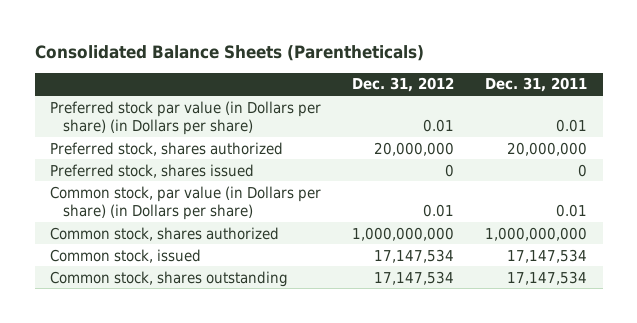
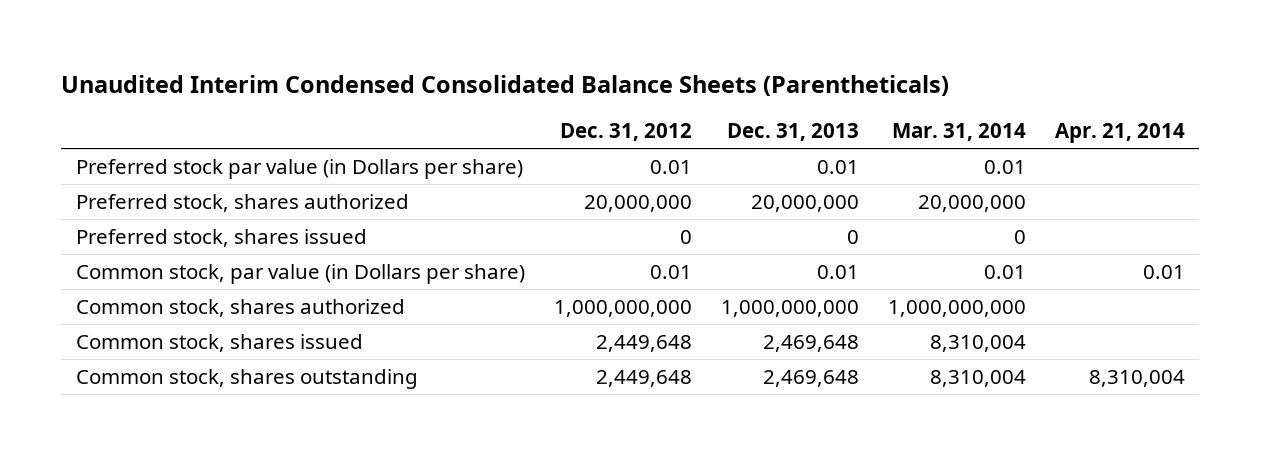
- Consolidated Balance Sheets (Parentheticals)
+ Unaudited Interim Condensed Consolidated Balance Sheets (Parentheticals)
- | Dec. 31, 2012 | Dec. 31, 2011
+ | Dec. 31, 2012 | Dec. 31, 2013 | Mar. 31, 2014 | Apr. 21, 2014
- Preferred stock par value (in Dollars per share) (in Dollars per share) | 0.01 | 0.01
+ Preferred stock par value (in Dollars per share) | 0.01 | 0.01 | 0.01 |
- Common stock, par value (in Dollars per share) (in Dollars per share) | 0.01 | 0.01
+ Common stock, par value (in Dollars per share) | 0.01 | 0.01 | 0.01 | 0.01
- Common stock, issued | 17,147,534 | 17,147,534
- Common stock, shares outstanding | 17,147,534 | 17,147,534
+ Common stock, shares issued | 2,449,648 | 2,469,648 | 8,310,004 |
+ Common stock, shares outstanding | 2,449,648 | 2,469,648 | 8,310,004 | 8,310,004

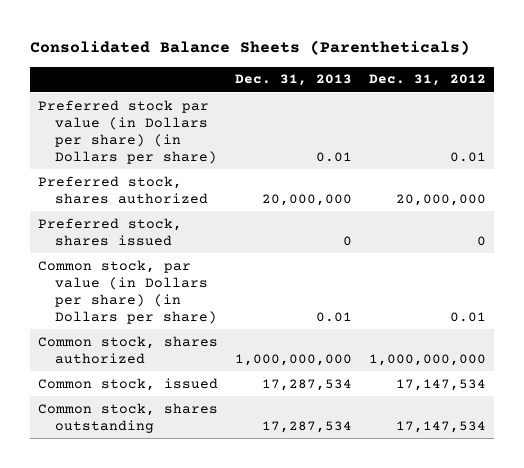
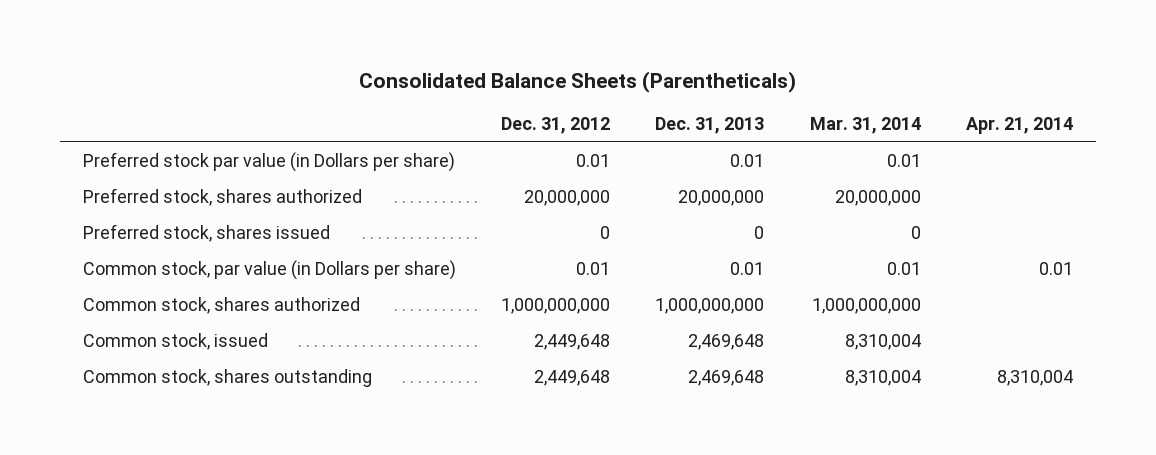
- | Dec. 31, 2013 | Dec. 31, 2012
+ | Dec. 31, 2012 | Dec. 31, 2013 | Mar. 31, 2014 | Apr. 21, 2014
- Preferred stock par value (in Dollars per share) (in Dollars per share) | 0.01 | 0.01
+ Preferred stock par value (in Dollars per share) | 0.01 | 0.01 | 0.01 |
- Common stock, par value (in Dollars per share) (in Dollars per share) | 0.01 | 0.01
+ Common stock, par value (in Dollars per share) | 0.01 | 0.01 | 0.01 | 0.01
- Common stock, issued | 17,287,534 | 17,147,534
- Common stock, shares outstanding | 17,287,534 | 17,147,534
+ Common stock, issued | 2,449,648 | 2,469,648 | 8,310,004 |
+ Common stock, shares outstanding | 2,449,648 | 2,469,648 | 8,310,004 | 8,310,004

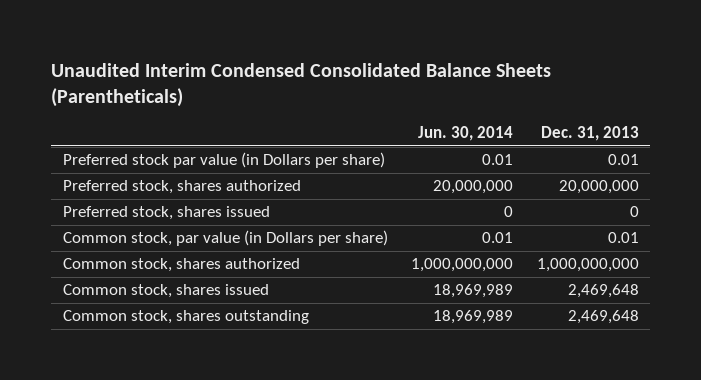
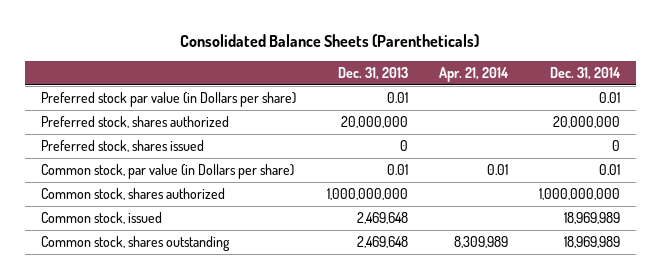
- Unaudited Interim Condensed Consolidated Balance Sheets (Parentheticals)
+ Consolidated Balance Sheets (Parentheticals)
- | Jun. 30, 2014 | Dec. 31, 2013
+ | Dec. 31, 2013 | Apr. 21, 2014 | Dec. 31, 2014
- Common stock, shares issued | 18,969,989 | 2,469,648
+ Common stock, issued | 2,469,648 | | 18,969,989

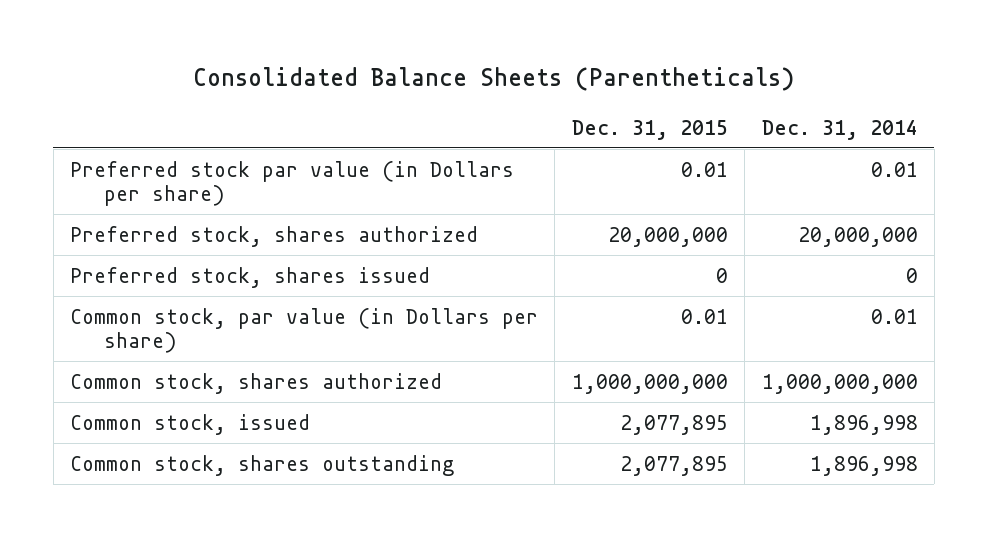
- | Dec. 31, 2013 | Apr. 21, 2014 | Dec. 31, 2014
+ | Dec. 31, 2015 | Dec. 31, 2014
- Common stock, issued | 2,469,648 | | 18,969,989
- Common stock, shares outstanding | 2,469,648 | 8,309,989 | 18,969,989
+ Common stock, issued | 2,077,895 | 1,896,998
+ Common stock, shares outstanding | 2,077,895 | 1,896,998

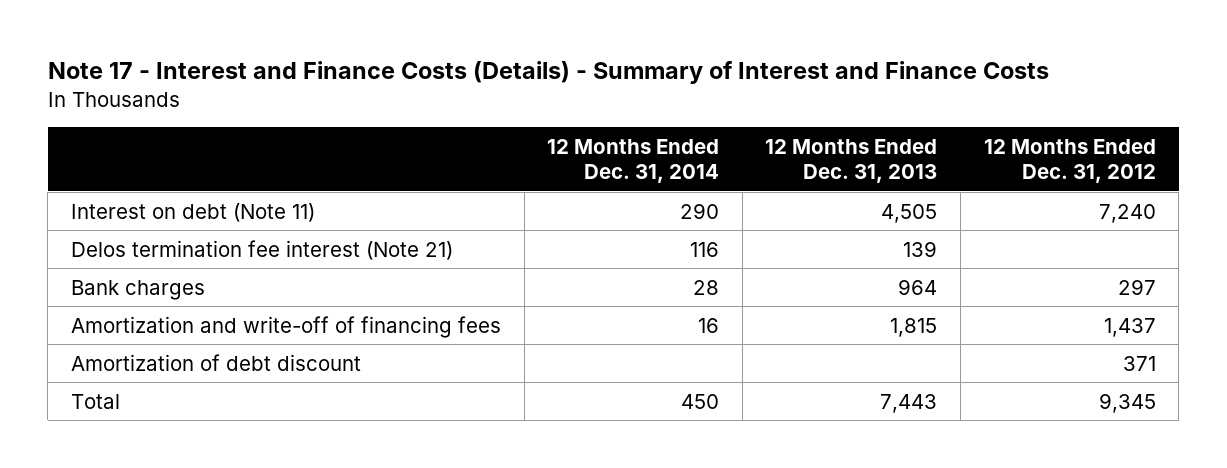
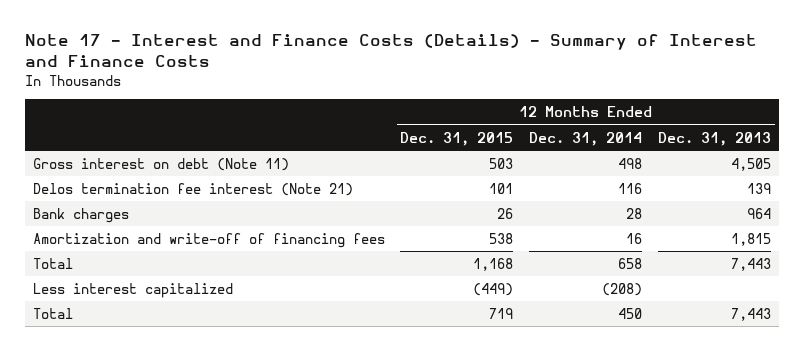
- | 12 Months Ended Dec. 31, 2014 | 12 Months Ended Dec. 31, 2013 | 12 Months Ended Dec. 31, 2012
+ | 12 Months Ended Dec. 31, 2015 | 12 Months Ended Dec. 31, 2014 | 12 Months Ended Dec. 31, 2013
- Interest on debt (Note 11) | 290 | 4,505 | 7,240
+ Gross interest on debt (Note 11) | 503 | 498 | 4,505
- Amortization of debt discount | | | 371
+ Total | 1,168 | 658 | 7,443
+ Less interest capitalized | (449) | (208) |

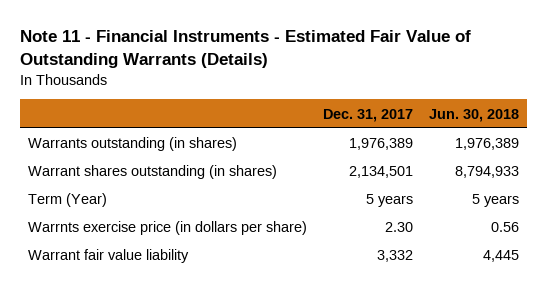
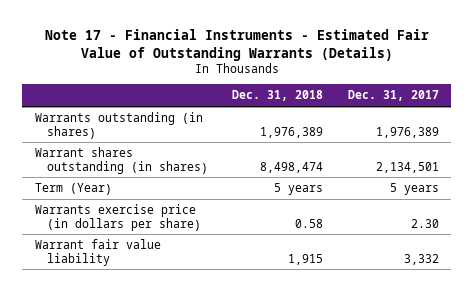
- Note 11 - Financial Instruments - Estimated Fair Value of Outstanding Warrants (Details)
+ Note 17 - Financial Instruments - Estimated Fair Value of Outstanding Warrants (Details)
- | Dec. 31, 2017 | Jun. 30, 2018
+ | Dec. 31, 2018 | Dec. 31, 2017
- Warrnts exercise price (in dollars per share) | 2.30 | 0.56
+ Warrants exercise price (in dollars per share) | 0.58 | 2.30

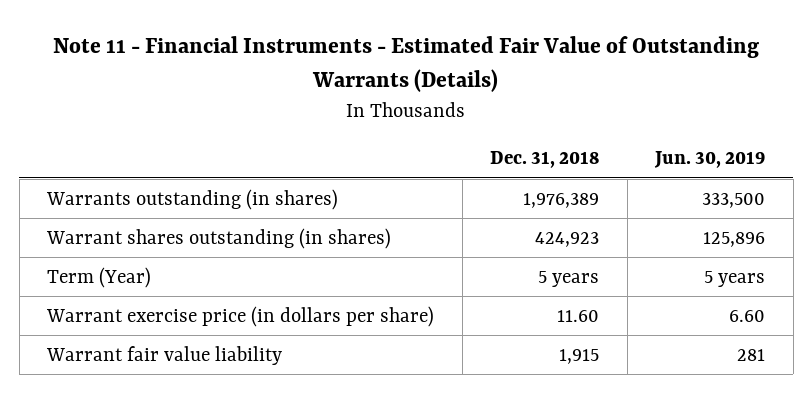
- Note 17 - Financial Instruments - Estimated Fair Value of Outstanding Warrants (Details)
+ Note 11 - Financial Instruments - Estimated Fair Value of Outstanding Warrants (Details)
- | Dec. 31, 2018 | Dec. 31, 2017
+ | Dec. 31, 2018 | Jun. 30, 2019
- Warrant shares outstanding (in shares) | 8,498,474 | 2,134,501
+ Warrant shares outstanding (in shares) | 424,923 | 125,896
- Warrants exercise price (in dollars per share) | 0.58 | 2.30
+ Warrant exercise price (in dollars per share) | 11.60 | 6.60

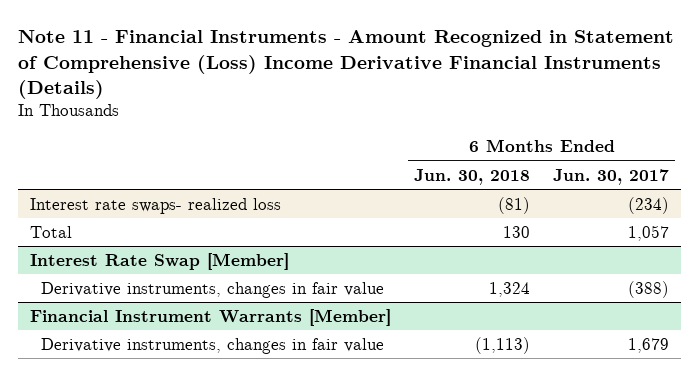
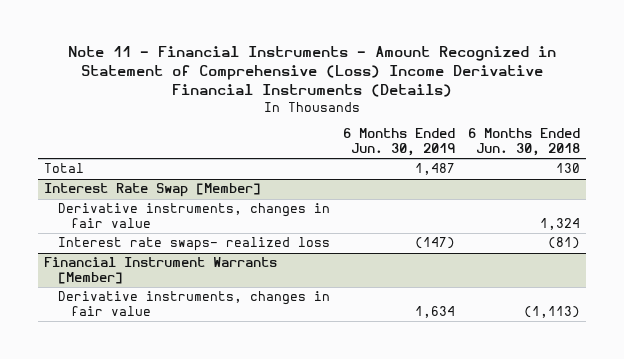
- | 6 Months Ended Jun. 30, 2018 | 6 Months Ended Jun. 30, 2017
+ | 6 Months Ended Jun. 30, 2019 | 6 Months Ended Jun. 30, 2018
- Interest rate swaps- realized loss | (81) | (234)
@ Interest Rate Swap [Member]
+ Interest rate swaps- realized loss | (147) | (81)

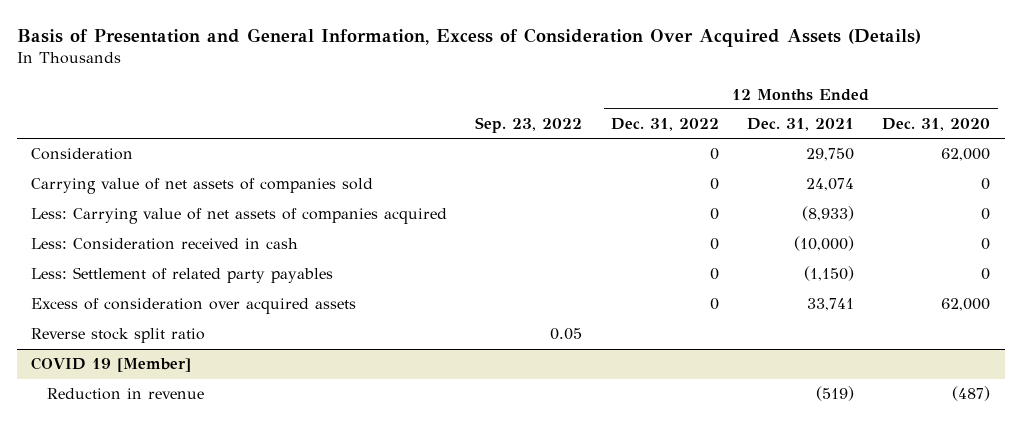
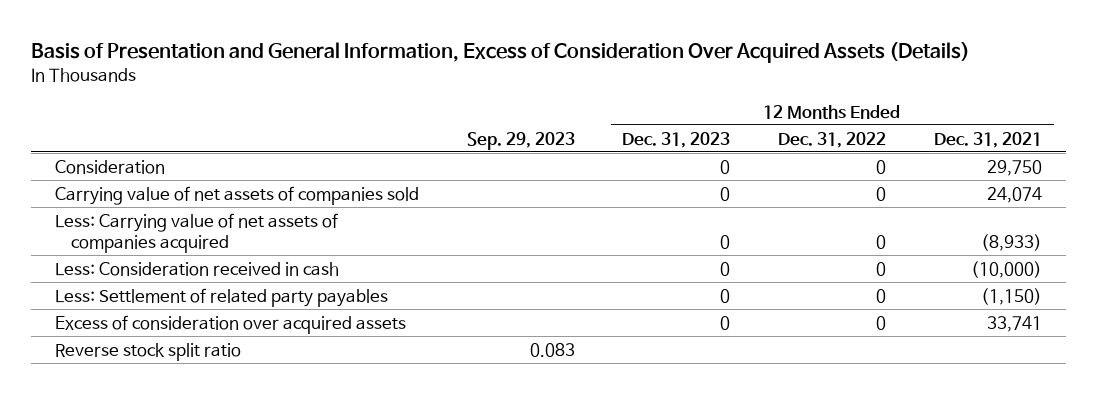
- | Sep. 23, 2022 | 12 Months Ended Dec. 31, 2022 | 12 Months Ended Dec. 31, 2021 | 12 Months Ended Dec. 31, 2020
+ | Sep. 29, 2023 | 12 Months Ended Dec. 31, 2023 | 12 Months Ended Dec. 31, 2022 | 12 Months Ended Dec. 31, 2021
- COVID 19 [Member]
- Reduction in revenue | | | (519) | (487)

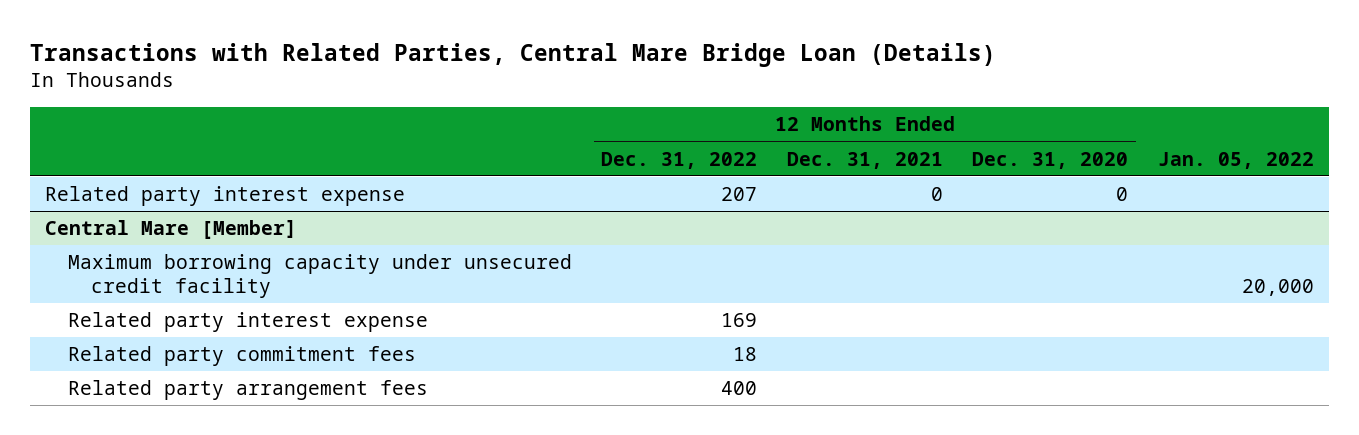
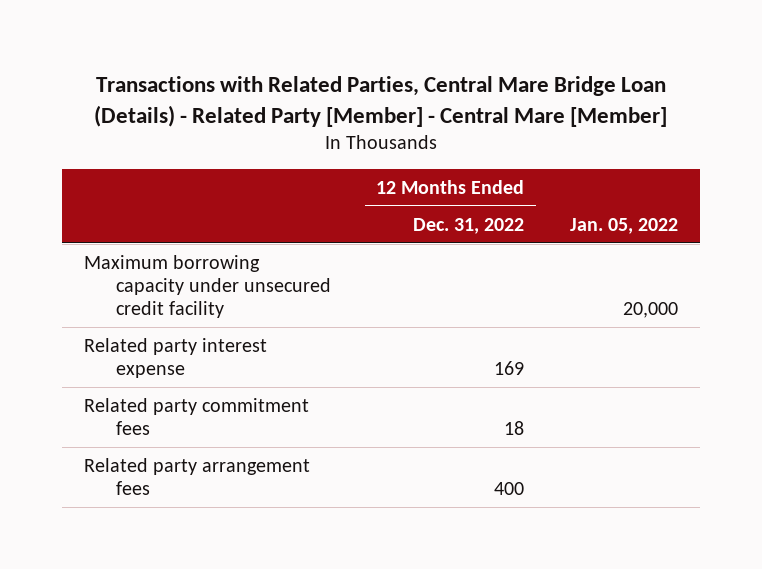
- Transactions with Related Parties, Central Mare Bridge Loan (Details)
+ Transactions with Related Parties, Central Mare Bridge Loan (Details) - Related Party [Member] - Central Mare [Member]
- | 12 Months Ended Dec. 31, 2022 | 12 Months Ended Dec. 31, 2021 | 12 Months Ended Dec. 31, 2020 | Jan. 05, 2022
+ | 12 Months Ended Dec. 31, 2022 | Jan. 05, 2022
- Related party interest expense | 207 | 0 | 0 |
- Central Mare [Member]

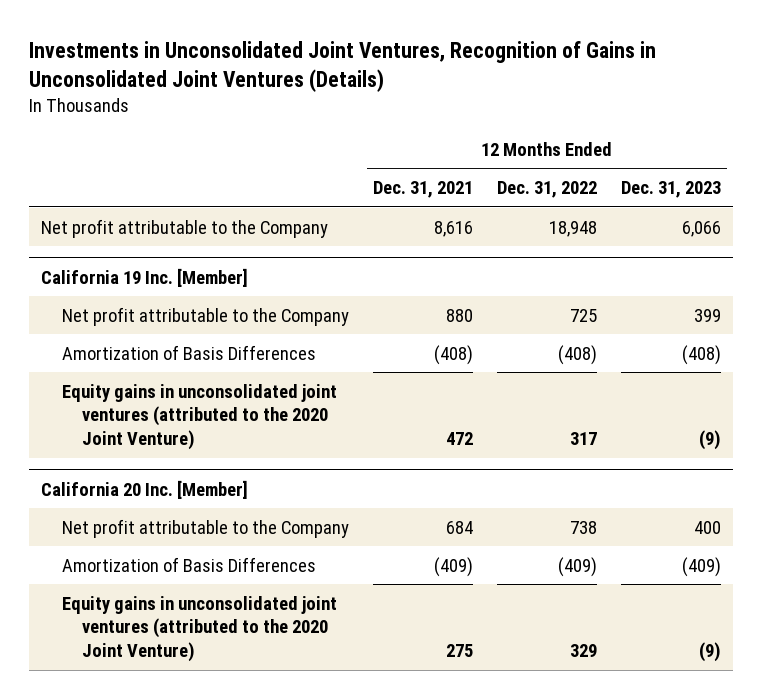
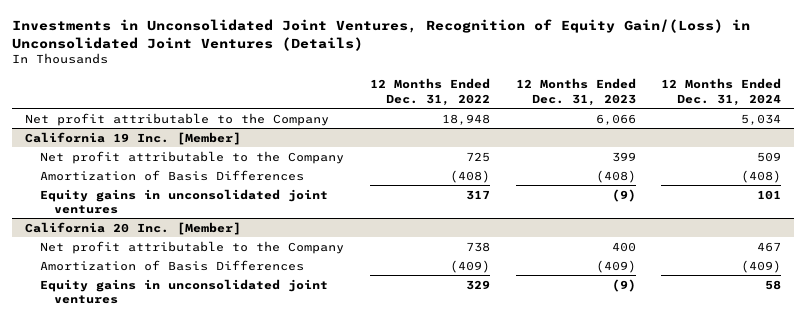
- Investments in Unconsolidated Joint Ventures, Recognition of Gains in Unconsolidated Joint Ventures (Details)
+ Investments in Unconsolidated Joint Ventures, Recognition of Equity Gain/(Loss) in Unconsolidated Joint Ventures (Details)
- | 12 Months Ended Dec. 31, 2021 | 12 Months Ended Dec. 31, 2022 | 12 Months Ended Dec. 31, 2023
+ | 12 Months Ended Dec. 31, 2022 | 12 Months Ended Dec. 31, 2023 | 12 Months Ended Dec. 31, 2024
@ California 19 Inc. [Member]
- Equity gains in unconsolidated joint ventures (attributed to the 2020 Joint Venture) | 472 | 317 | (9)
+ Equity gains in unconsolidated joint ventures | 317 | (9) | 101
@ California 20 Inc. [Member]
- Equity gains in unconsolidated joint ventures (attributed to the 2020 Joint Venture) | 275 | 329 | (9)
+ Equity gains in unconsolidated joint ventures | 329 | (9) | 58

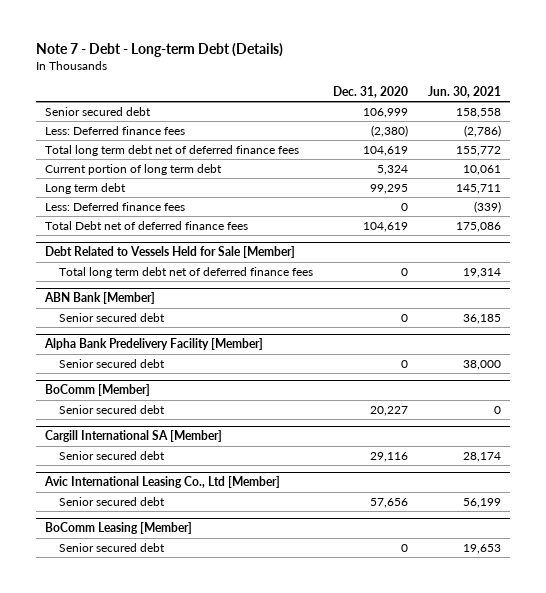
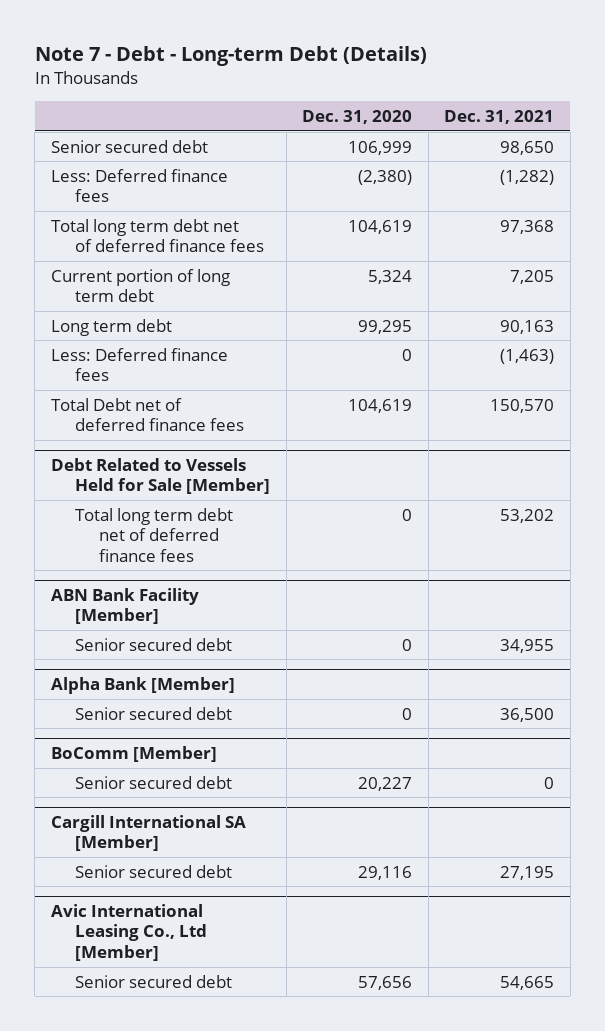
- | Dec. 31, 2020 | Jun. 30, 2021
+ | Dec. 31, 2020 | Dec. 31, 2021
- ABN Bank [Member]
+ ABN Bank Facility [Member]
- Alpha Bank Predelivery Facility [Member]
+ Alpha Bank [Member]
- BoComm Leasing [Member]
- Senior secured debt | 0 | 19,653

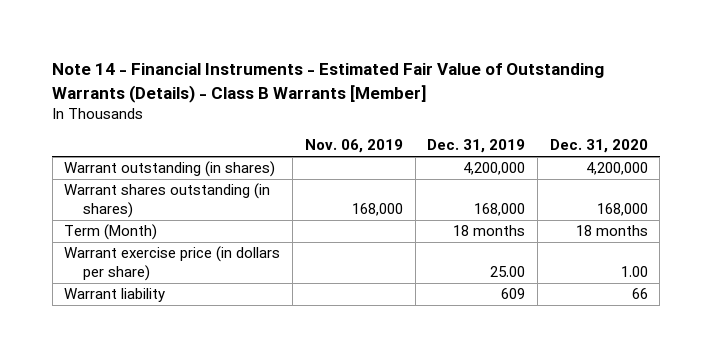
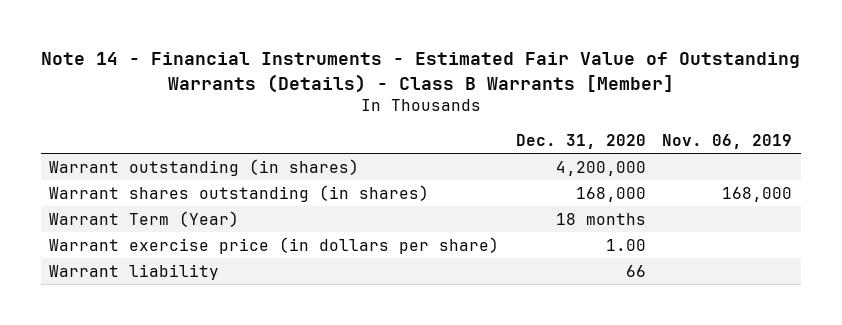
- | Nov. 06, 2019 | Dec. 31, 2019 | Dec. 31, 2020
+ | Dec. 31, 2020 | Nov. 06, 2019
- Term (Month) | | 18 months | 18 months
+ Warrant Term (Year) | 18 months |

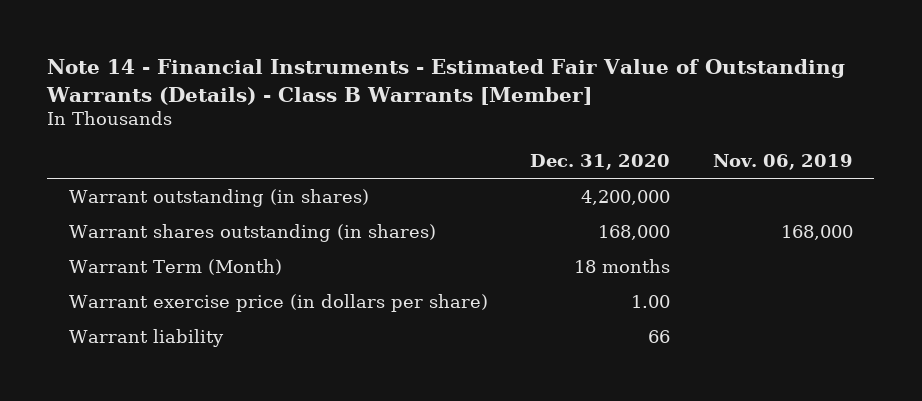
- Warrant Term (Year) | 18 months |
+ Warrant Term (Month) | 18 months |

